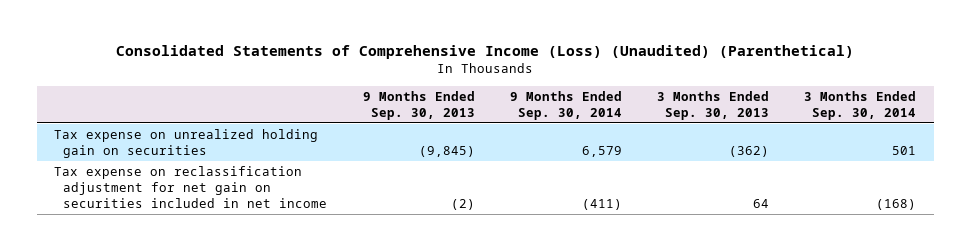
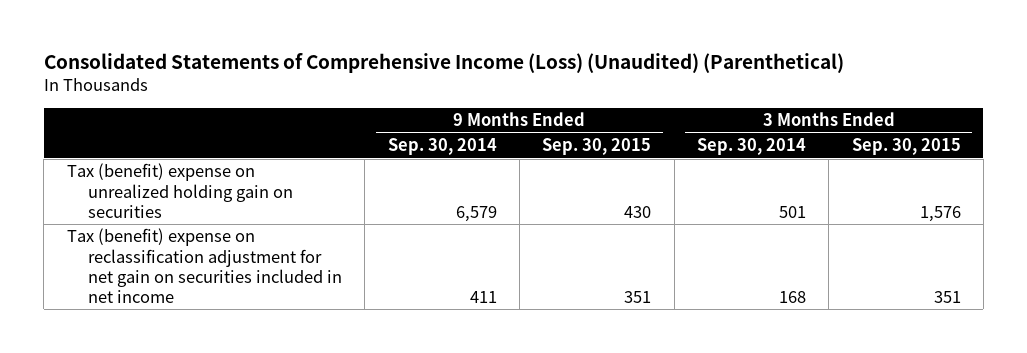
- | 9 Months Ended Sep. 30, 2013 | 9 Months Ended Sep. 30, 2014 | 3 Months Ended Sep. 30, 2013 | 3 Months Ended Sep. 30, 2014
+ | 9 Months Ended Sep. 30, 2014 | 9 Months Ended Sep. 30, 2015 | 3 Months Ended Sep. 30, 2014 | 3 Months Ended Sep. 30, 2015
- Tax expense on unrealized holding gain on securities | (9,845) | 6,579 | (362) | 501
- Tax expense on reclassification adjustment for net gain on securities included in net income | (2) | (411) | 64 | (168)
+ Tax (benefit) expense on unrealized holding gain on securities | 6,579 | 430 | 501 | 1,576
+ Tax (benefit) expense on reclassification adjustment for net gain on securities included in net income | 411 | 351 | 168 | 351

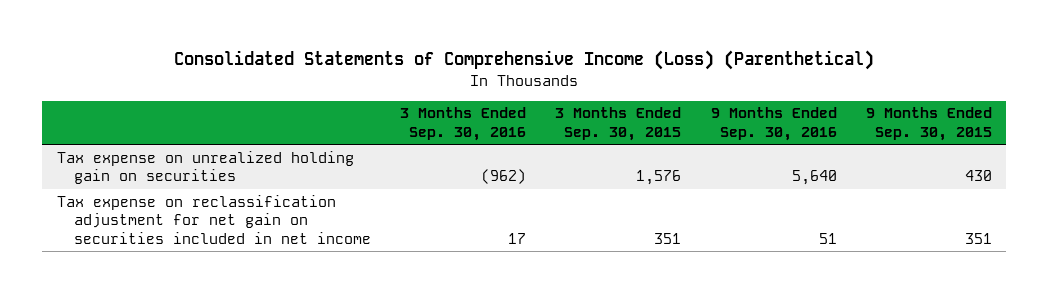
- Consolidated Statements of Comprehensive Income (Loss) (Unaudited) (Parenthetical)
+ Consolidated Statements of Comprehensive Income (Loss) (Parenthetical)
- | 9 Months Ended Sep. 30, 2014 | 9 Months Ended Sep. 30, 2015 | 3 Months Ended Sep. 30, 2014 | 3 Months Ended Sep. 30, 2015
+ | 3 Months Ended Sep. 30, 2016 | 3 Months Ended Sep. 30, 2015 | 9 Months Ended Sep. 30, 2016 | 9 Months Ended Sep. 30, 2015
- Tax (benefit) expense on unrealized holding gain on securities | 6,579 | 430 | 501 | 1,576
- Tax (benefit) expense on reclassification adjustment for net gain on securities included in net income | 411 | 351 | 168 | 351
+ Tax expense on unrealized holding gain on securities | (962) | 1,576 | 5,640 | 430
+ Tax expense on reclassification adjustment for net gain on securities included in net income | 17 | 351 | 51 | 351

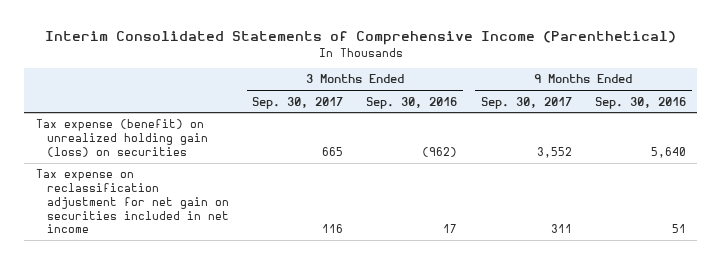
- Consolidated Statements of Comprehensive Income (Loss) (Parenthetical)
+ Interim Consolidated Statements of Comprehensive Income (Parenthetical)
- | 3 Months Ended Sep. 30, 2016 | 3 Months Ended Sep. 30, 2015 | 9 Months Ended Sep. 30, 2016 | 9 Months Ended Sep. 30, 2015
+ | 3 Months Ended Sep. 30, 2017 | 3 Months Ended Sep. 30, 2016 | 9 Months Ended Sep. 30, 2017 | 9 Months Ended Sep. 30, 2016
- Tax expense on unrealized holding gain on securities | (962) | 1,576 | 5,640 | 430
+ Tax expense (benefit) on unrealized holding gain (loss) on securities | 665 | (962) | 3,552 | 5,640

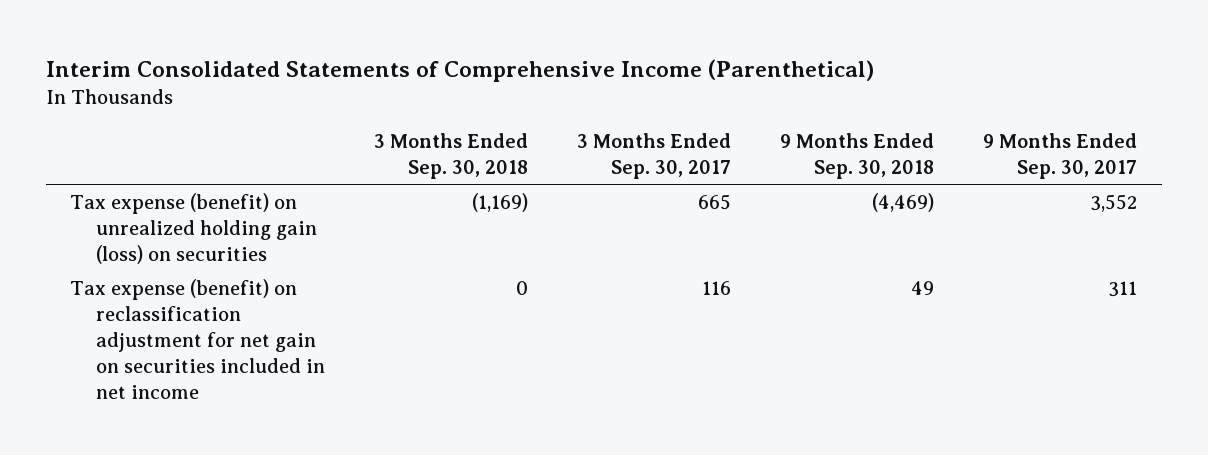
- | 3 Months Ended Sep. 30, 2017 | 3 Months Ended Sep. 30, 2016 | 9 Months Ended Sep. 30, 2017 | 9 Months Ended Sep. 30, 2016
+ | 3 Months Ended Sep. 30, 2018 | 3 Months Ended Sep. 30, 2017 | 9 Months Ended Sep. 30, 2018 | 9 Months Ended Sep. 30, 2017
- Tax expense on reclassification adjustment for net gain on securities included in net income | 116 | 17 | 311 | 51
+ Tax expense (benefit) on reclassification adjustment for net gain on securities included in net income | 0 | 116 | 49 | 311

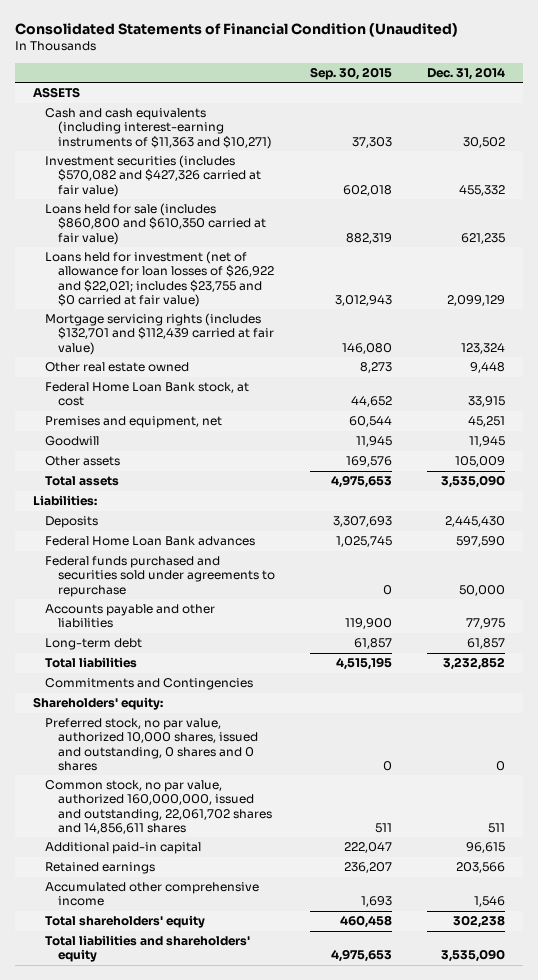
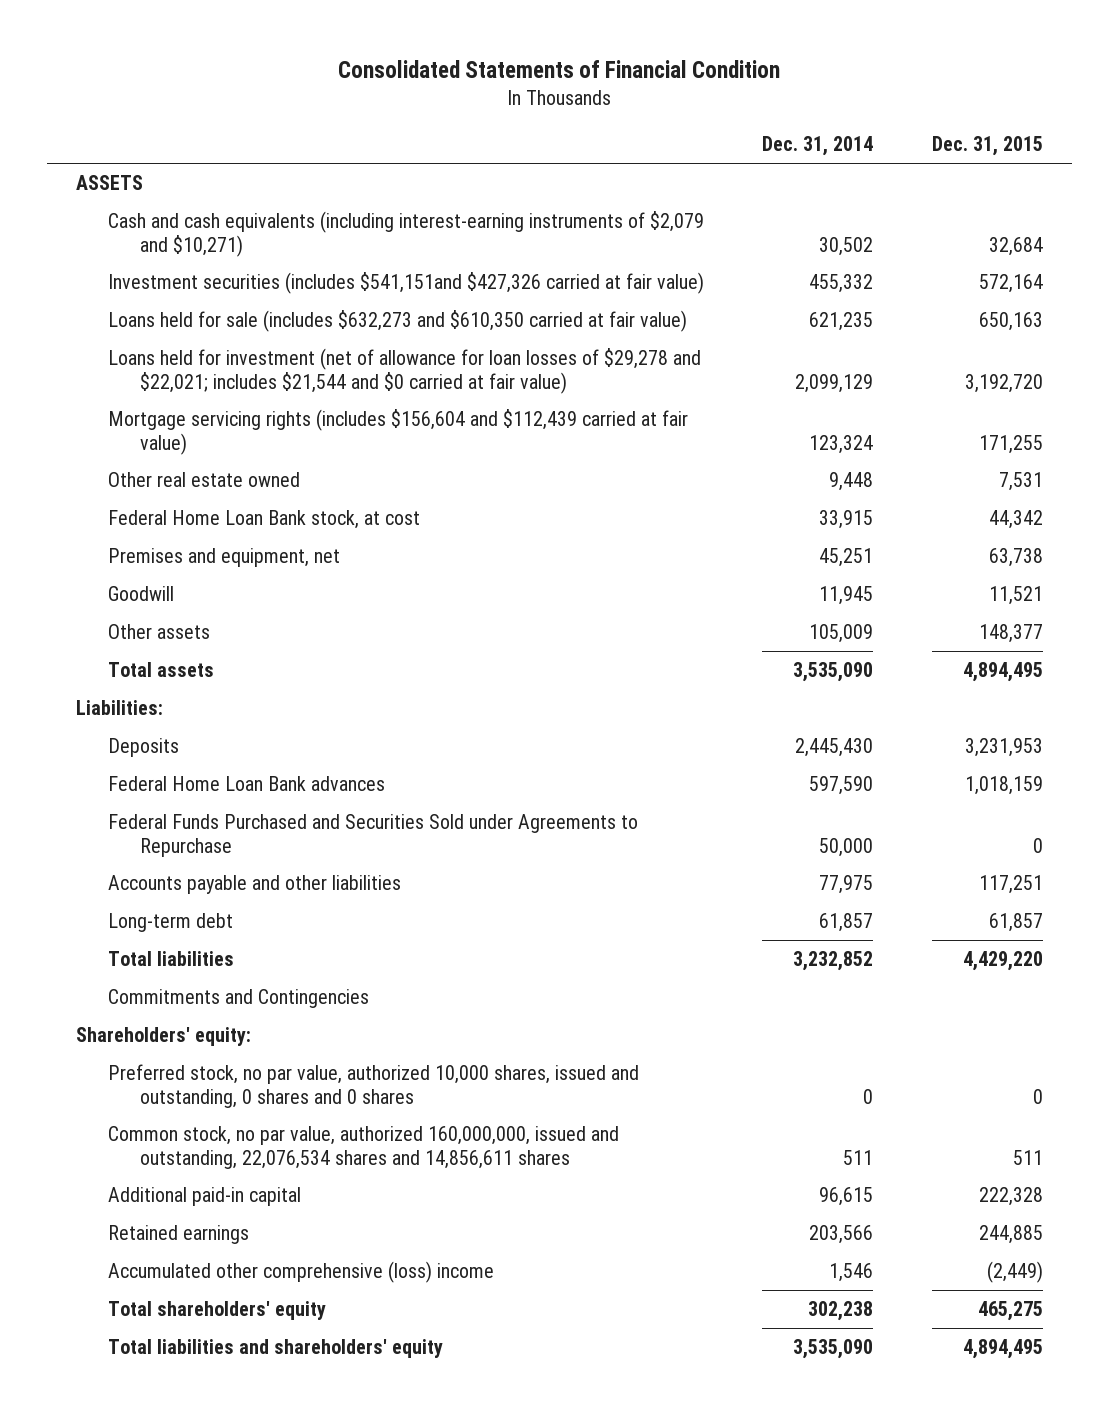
- Consolidated Statements of Financial Condition (Unaudited)
+ Consolidated Statements of Financial Condition
- | Sep. 30, 2015 | Dec. 31, 2014
+ | Dec. 31, 2014 | Dec. 31, 2015
- Cash and cash equivalents (including interest-earning instruments of $11,363 and $10,271) | 37,303 | 30,502
- Investment securities (includes $570,082 and $427,326 carried at fair value) | 602,018 | 455,332
- Loans held for sale (includes $860,800 and $610,350 carried at fair value) | 882,319 | 621,235
- Loans held for investment (net of allowance for loan losses of $26,922 and $22,021; includes $23,755 and $0 carried at fair value) | 3,012,943 | 2,099,129
- Mortgage servicing rights (includes $132,701 and $112,439 carried at fair value) | 146,080 | 123,324
+ Cash and cash equivalents (including interest-earning instruments of $2,079 and $10,271) | 30,502 | 32,684
+ Investment securities (includes $541,151and $427,326 carried at fair value) | 455,332 | 572,164
+ Loans held for sale (includes $632,273 and $610,350 carried at fair value) | 621,235 | 650,163
+ Loans held for investment (net of allowance for loan losses of $29,278 and $22,021; includes $21,544 and $0 carried at fair value) | 2,099,129 | 3,192,720
+ Mortgage servicing rights (includes $156,604 and $112,439 carried at fair value) | 123,324 | 171,255
- Federal funds purchased and securities sold under agreements to repurchase | 0 | 50,000
+ Federal Funds Purchased and Securities Sold under Agreements to Repurchase | 50,000 | 0
- Common stock, no par value, authorized 160,000,000, issued and outstanding, 22,061,702 shares and 14,856,611 shares | 511 | 511
+ Common stock, no par value, authorized 160,000,000, issued and outstanding, 22,076,534 shares and 14,856,611 shares | 511 | 511
- Accumulated other comprehensive income | 1,693 | 1,546
+ Accumulated other comprehensive (loss) income | 1,546 | (2,449)

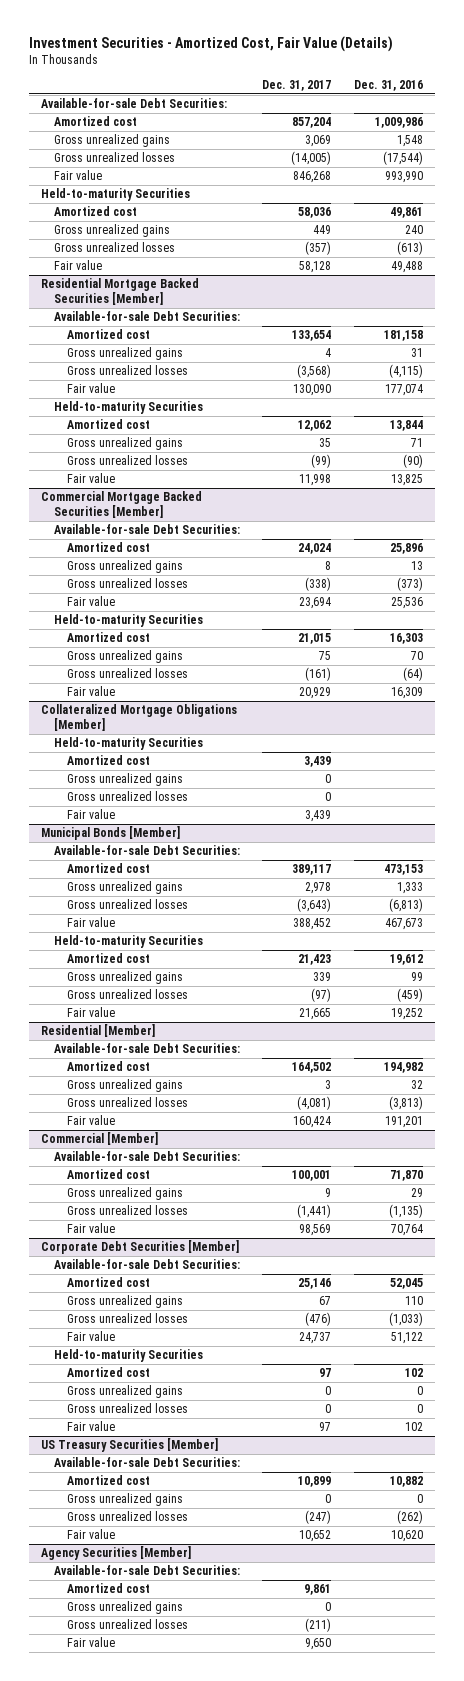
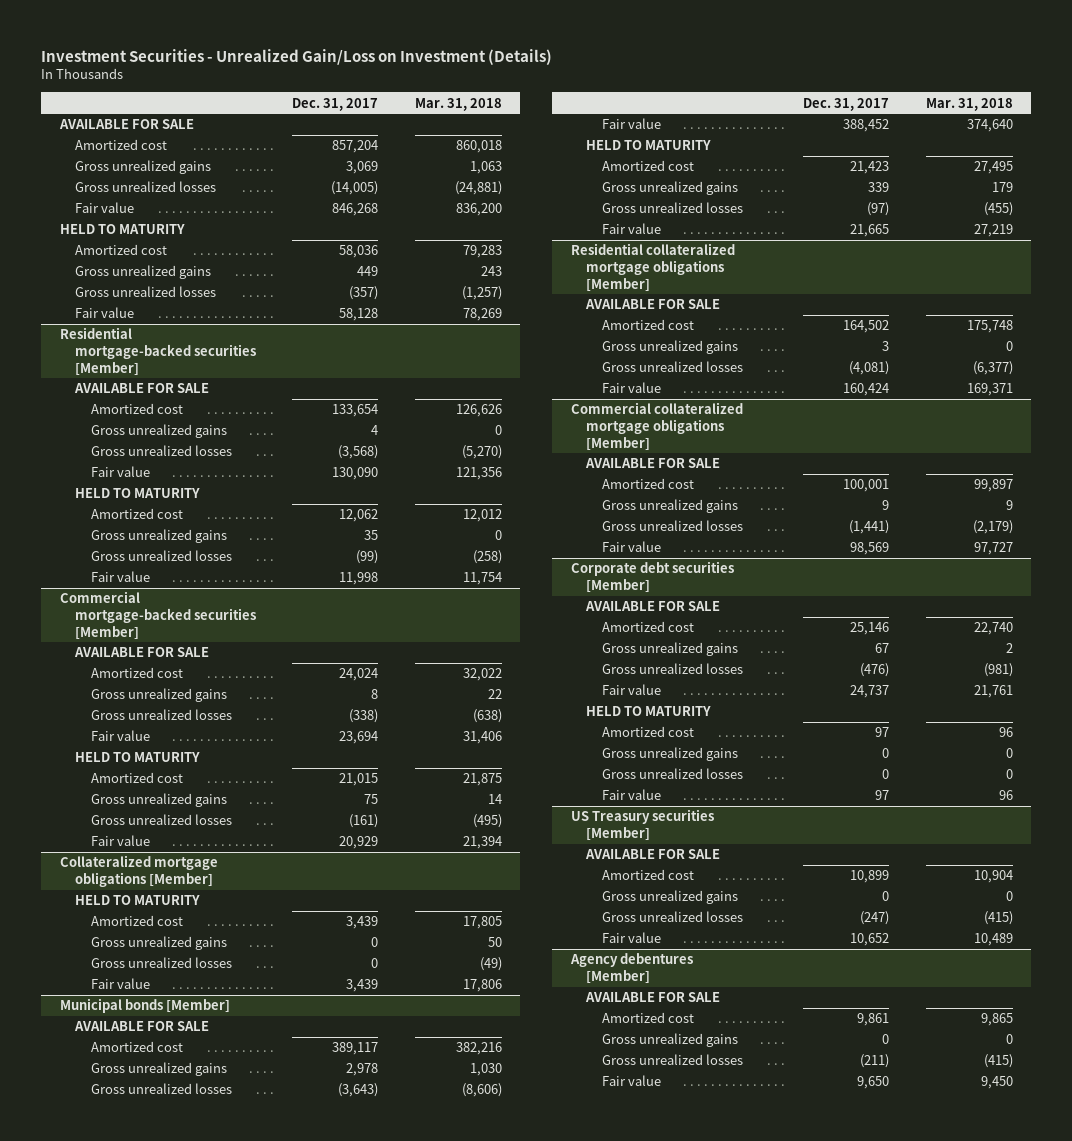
- Investment Securities - Amortized Cost, Fair Value (Details)
+ Investment Securities - Unrealized Gain/Loss on Investment (Details)
- | Dec. 31, 2017 | Dec. 31, 2016
+ | Dec. 31, 2017 | Mar. 31, 2018
- Available-for-sale Debt Securities:
+ AVAILABLE FOR SALE
- Held-to-maturity Securities
+ HELD TO MATURITY
- Residential Mortgage Backed Securities [Member]
- Available-for-sale Debt Securities:
+ Residential mortgage-backed securities [Member]
+ AVAILABLE FOR SALE
- Held-to-maturity Securities
+ HELD TO MATURITY
- Commercial Mortgage Backed Securities [Member]
- Available-for-sale Debt Securities:
+ Commercial mortgage-backed securities [Member]
+ AVAILABLE FOR SALE
- Held-to-maturity Securities
+ HELD TO MATURITY
- Collateralized Mortgage Obligations [Member]
- Held-to-maturity Securities
+ Collateralized mortgage obligations [Member]
+ HELD TO MATURITY
- Municipal Bonds [Member]
- Available-for-sale Debt Securities:
+ Municipal bonds [Member]
+ AVAILABLE FOR SALE
- Held-to-maturity Securities
+ HELD TO MATURITY
- Residential [Member]
- Available-for-sale Debt Securities:
+ Residential collateralized mortgage obligations [Member]
+ AVAILABLE FOR SALE
- Commercial [Member]
- Available-for-sale Debt Securities:
+ Commercial collateralized mortgage obligations [Member]
+ AVAILABLE FOR SALE
- Corporate Debt Securities [Member]
- Available-for-sale Debt Securities:
+ Corporate debt securities [Member]
+ AVAILABLE FOR SALE
- Held-to-maturity Securities
+ HELD TO MATURITY
- US Treasury Securities [Member]
- Available-for-sale Debt Securities:
+ US Treasury securities [Member]
+ AVAILABLE FOR SALE
- Agency Securities [Member]
- Available-for-sale Debt Securities:
+ Agency debentures [Member]
+ AVAILABLE FOR SALE

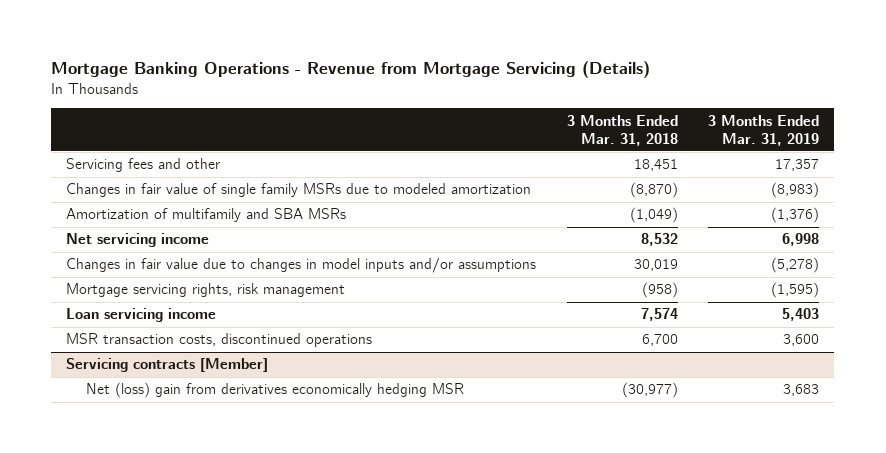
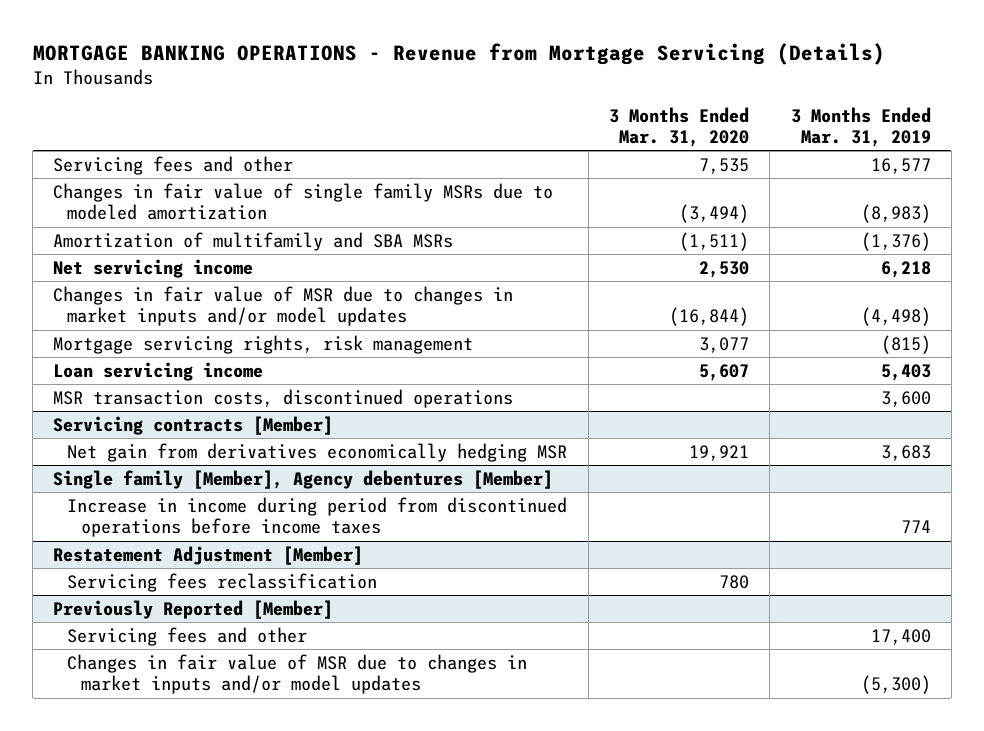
- Mortgage Banking Operations - Revenue from Mortgage Servicing (Details)
+ MORTGAGE BANKING OPERATIONS - Revenue from Mortgage Servicing (Details)
- | 3 Months Ended Mar. 31, 2018 | 3 Months Ended Mar. 31, 2019
+ | 3 Months Ended Mar. 31, 2020 | 3 Months Ended Mar. 31, 2019
- Servicing fees and other | 18,451 | 17,357
+ Servicing fees and other | 7,535 | 16,577
- Net servicing income | 8,532 | 6,998
- Changes in fair value due to changes in model inputs and/or assumptions | 30,019 | (5,278)
- Mortgage servicing rights, risk management | (958) | (1,595)
+ Net servicing income | 2,530 | 6,218
+ Changes in fair value of MSR due to changes in market inputs and/or model updates | (16,844) | (4,498)
+ Mortgage servicing rights, risk management | 3,077 | (815)
@ Servicing contracts [Member]
- Net (loss) gain from derivatives economically hedging MSR | (30,977) | 3,683
+ Net gain from derivatives economically hedging MSR | 19,921 | 3,683
+ Single family [Member], Agency debentures [Member]
+ Increase in income during period from discontinued operations before income taxes | | 774
+ Restatement Adjustment [Member]
+ Servicing fees reclassification | 780 |
+ Previously Reported [Member]
+ Servicing fees and other | | 17,400
+ Changes in fair value of MSR due to changes in market inputs and/or model updates | | (5,300)

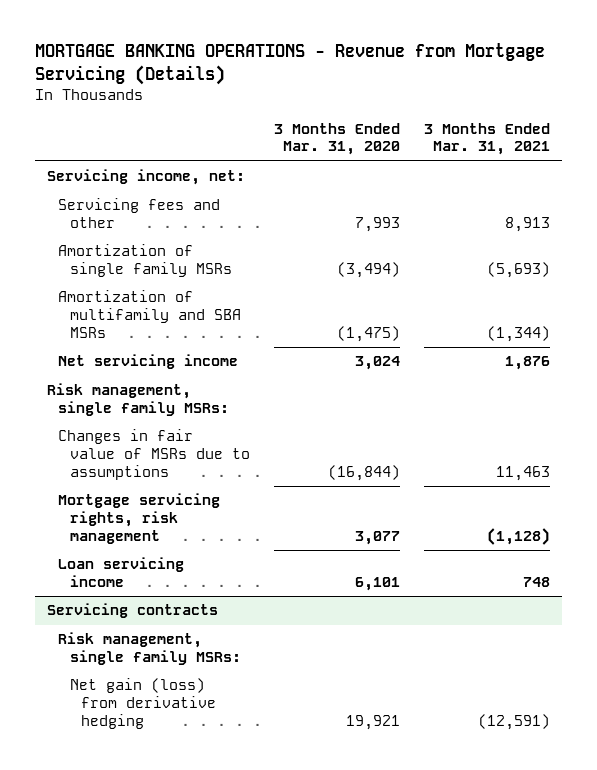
- | 3 Months Ended Mar. 31, 2020 | 3 Months Ended Mar. 31, 2019
+ | 3 Months Ended Mar. 31, 2020 | 3 Months Ended Mar. 31, 2021
- Servicing fees and other | 7,535 | 16,577
- Changes in fair value of single family MSRs due to modeled amortization | (3,494) | (8,983)
- Amortization of multifamily and SBA MSRs | (1,511) | (1,376)
- Net servicing income | 2,530 | 6,218
- Changes in fair value of MSR due to changes in market inputs and/or model updates | (16,844) | (4,498)
+ Servicing income, net:
+ Servicing fees and other | 7,993 | 8,913
+ Amortization of single family MSRs | (3,494) | (5,693)
+ Amortization of multifamily and SBA MSRs | (1,475) | (1,344)
+ Net servicing income | 3,024 | 1,876
+ Risk management, single family MSRs:
+ Changes in fair value of MSRs due to assumptions | (16,844) | 11,463
- Loan servicing income | 5,607 | 5,403
- MSR transaction costs, discontinued operations | | 3,600
- Servicing contracts [Member]
- Net gain from derivatives economically hedging MSR | 19,921 | 3,683
- Single family [Member], Agency debentures [Member]
- Increase in income during period from discontinued operations before income taxes | | 774
- Restatement Adjustment [Member]
- Servicing fees reclassification | 780 |
- Previously Reported [Member]
- Servicing fees and other | | 17,400
- Changes in fair value of MSR due to changes in market inputs and/or model updates | | (5,300)
+ Loan servicing income | 6,101 | 748
+ Servicing contracts
+ Risk management, single family MSRs:
+ Net gain (loss) from derivative hedging | 19,921 | (12,591)

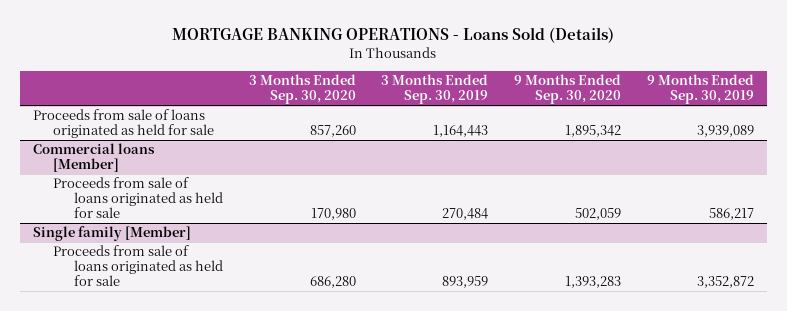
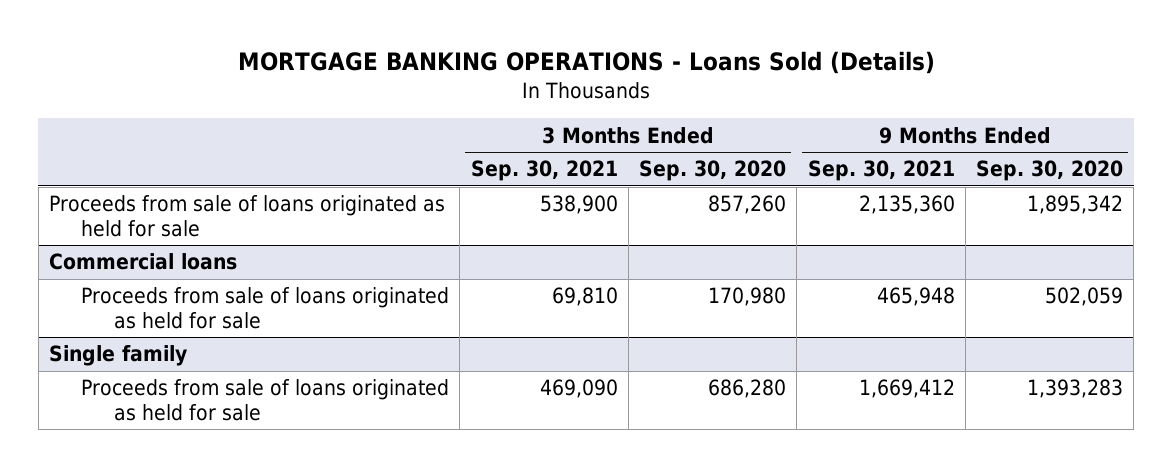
- | 3 Months Ended Sep. 30, 2020 | 3 Months Ended Sep. 30, 2019 | 9 Months Ended Sep. 30, 2020 | 9 Months Ended Sep. 30, 2019
+ | 3 Months Ended Sep. 30, 2021 | 3 Months Ended Sep. 30, 2020 | 9 Months Ended Sep. 30, 2021 | 9 Months Ended Sep. 30, 2020
- Commercial loans [Member]
+ Commercial loans
- Single family [Member]
+ Single family

